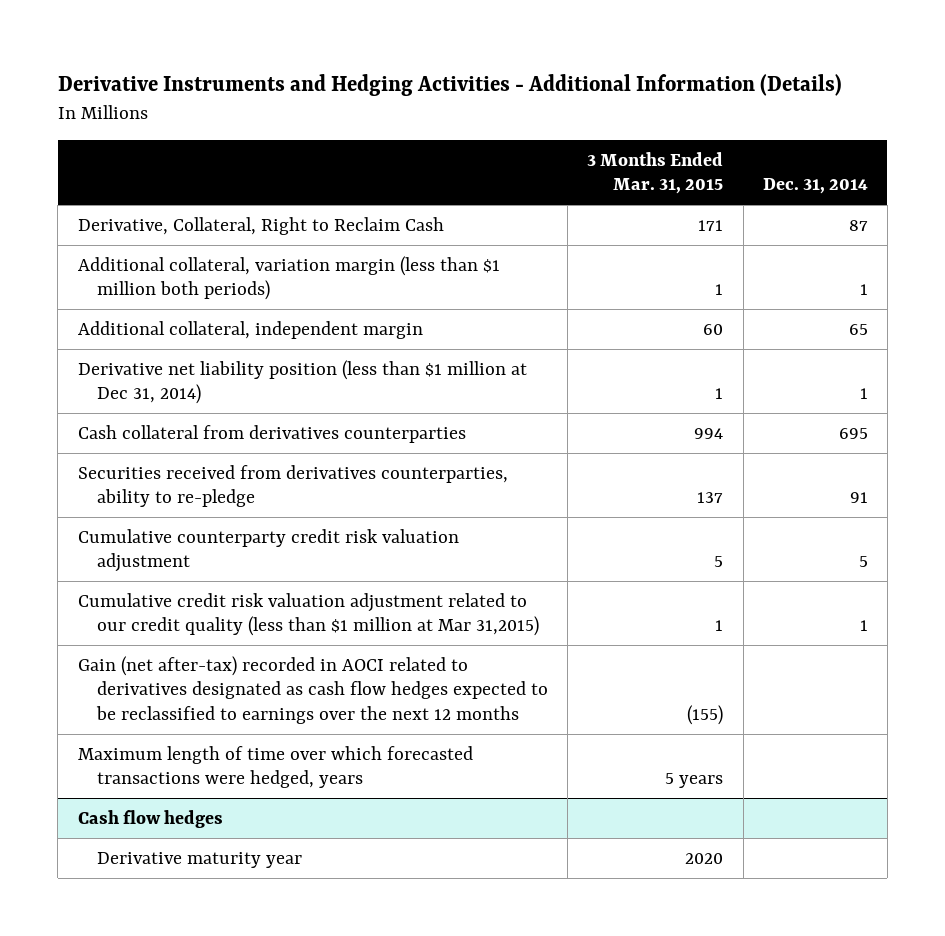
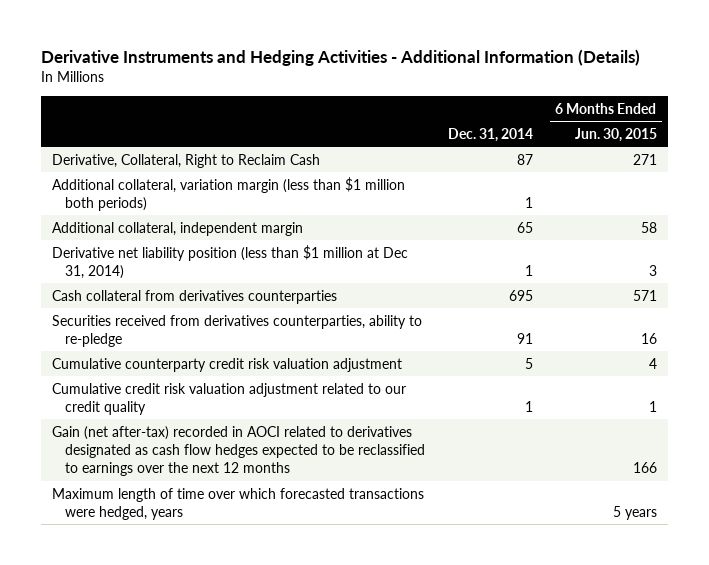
- | 3 Months Ended Mar. 31, 2015 | Dec. 31, 2014
+ | Dec. 31, 2014 | 6 Months Ended Jun. 30, 2015
- Cumulative credit risk valuation adjustment related to our credit quality (less than $1 million at Mar 31,2015) | 1 | 1
+ Cumulative credit risk valuation adjustment related to our credit quality | 1 | 1
- Cash flow hedges
- Derivative maturity year | 2020 |

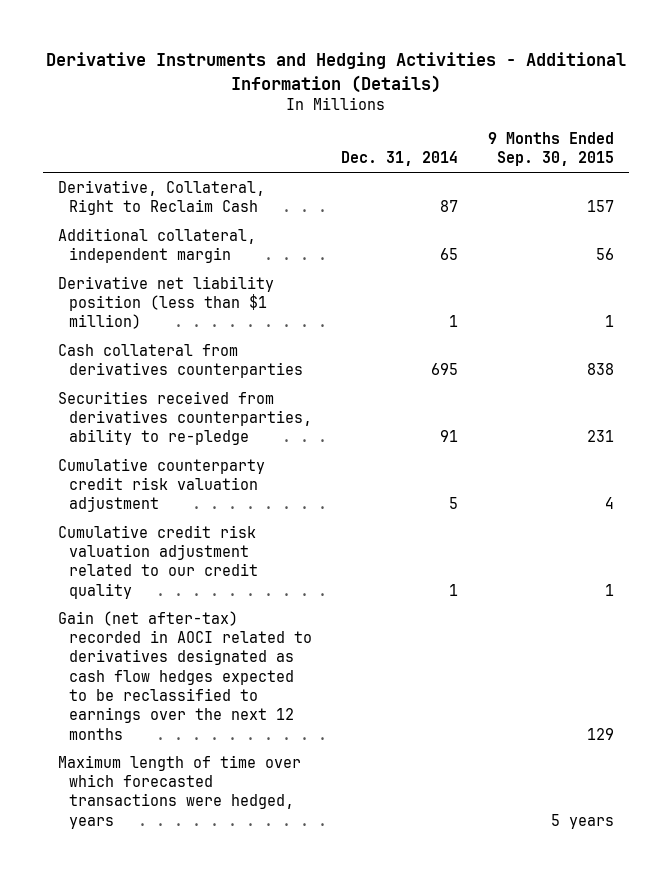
- | Dec. 31, 2014 | 6 Months Ended Jun. 30, 2015
+ | Dec. 31, 2014 | 9 Months Ended Sep. 30, 2015
- Additional collateral, variation margin (less than $1 million both periods) | 1 |
- Derivative net liability position (less than $1 million at Dec 31, 2014) | 1 | 3
+ Derivative net liability position (less than $1 million) | 1 | 1

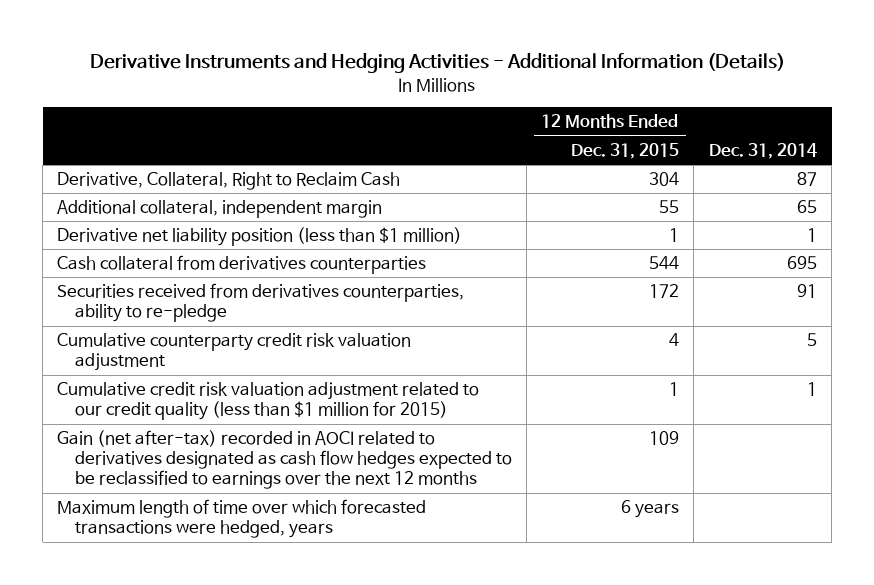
- | Dec. 31, 2014 | 9 Months Ended Sep. 30, 2015
+ | 12 Months Ended Dec. 31, 2015 | Dec. 31, 2014
- Cumulative credit risk valuation adjustment related to our credit quality | 1 | 1
+ Cumulative credit risk valuation adjustment related to our credit quality (less than $1 million for 2015) | 1 | 1

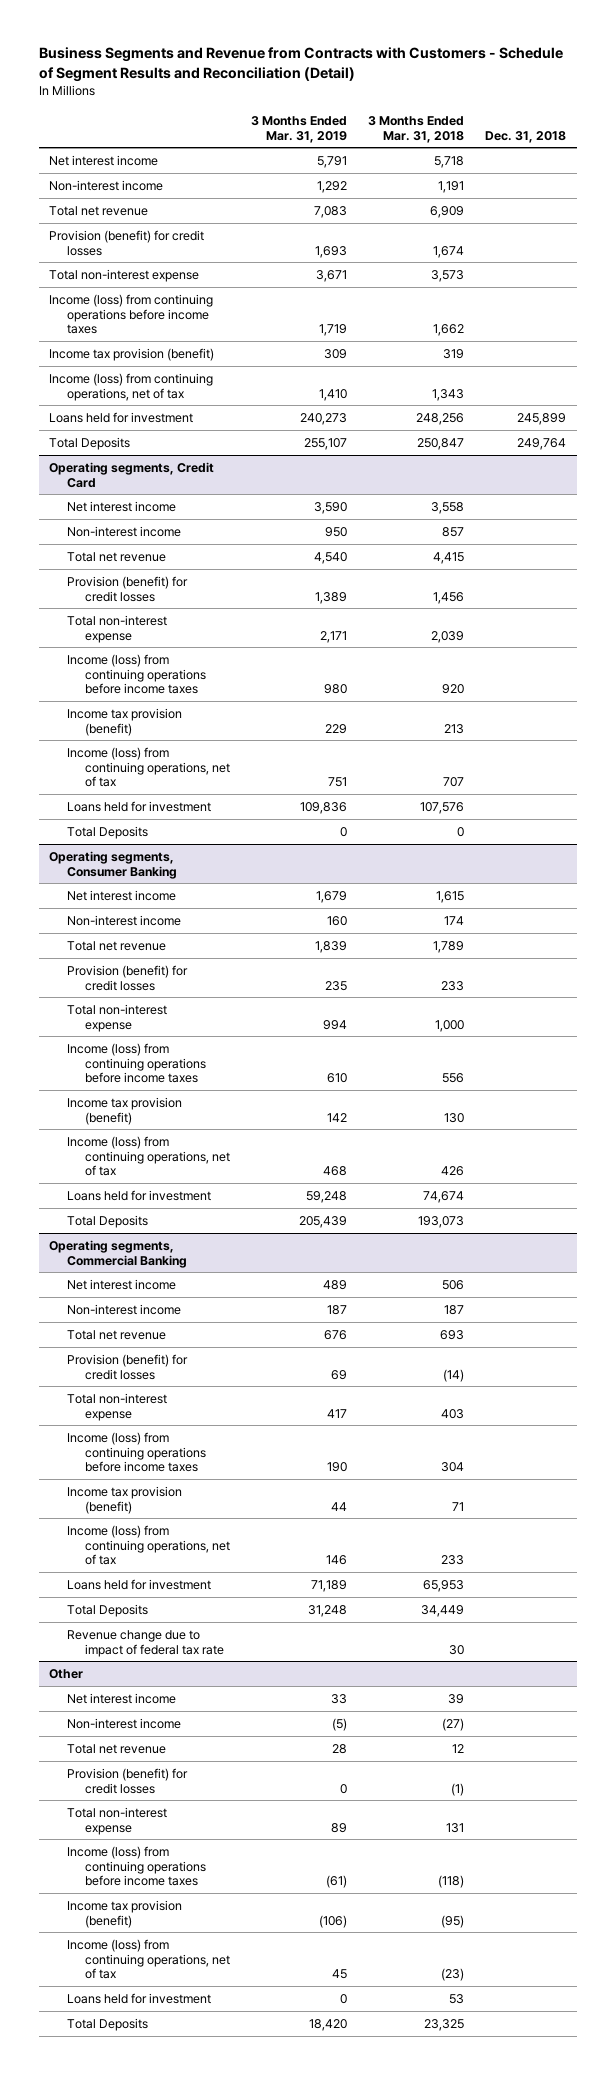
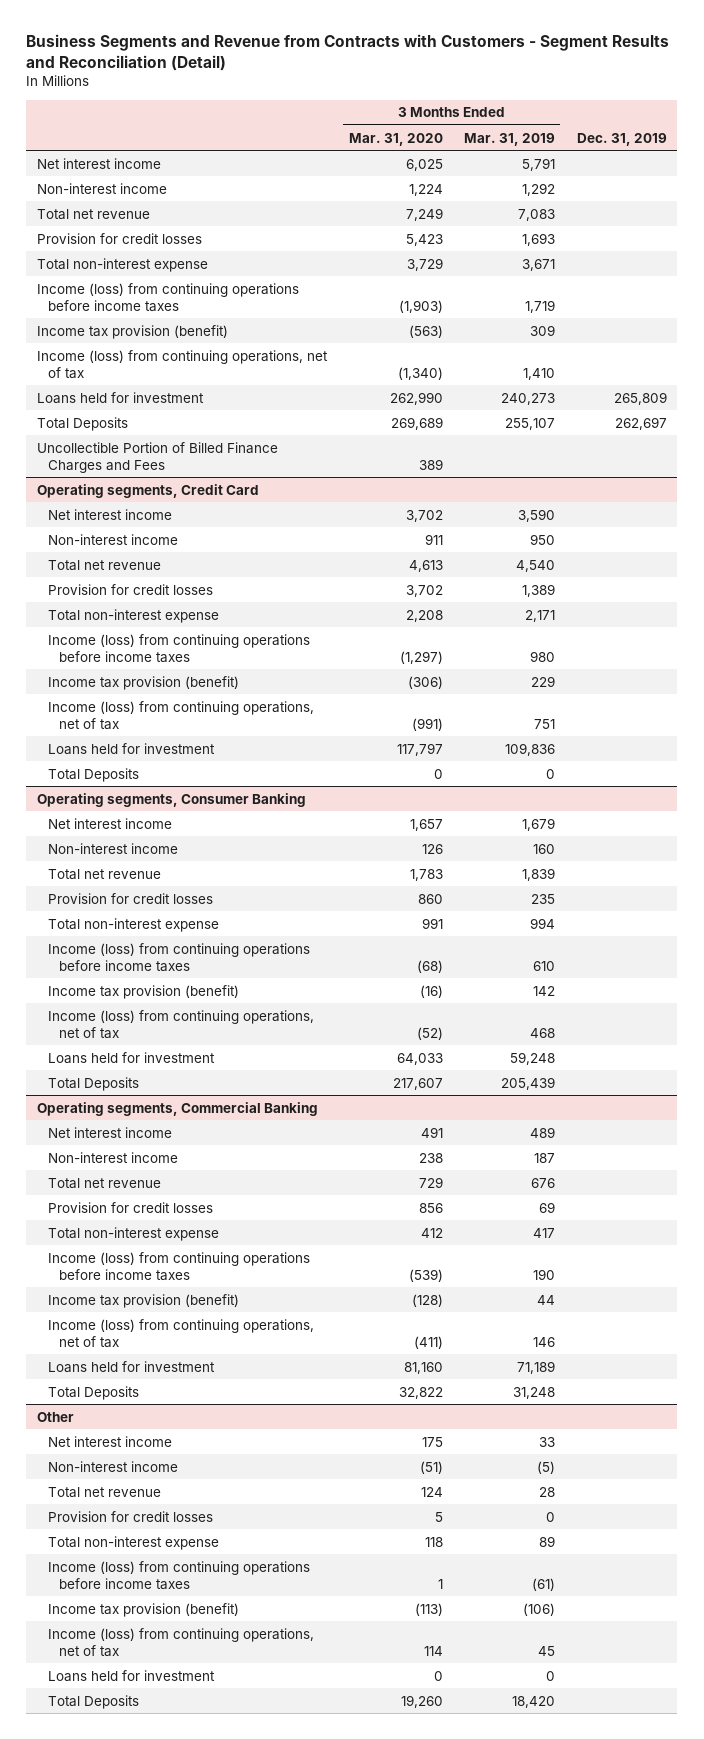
- Business Segments and Revenue from Contracts with Customers - Schedule of Segment Results and Reconciliation (Detail)
+ Business Segments and Revenue from Contracts with Customers - Segment Results and Reconciliation (Detail)
- | 3 Months Ended Mar. 31, 2019 | 3 Months Ended Mar. 31, 2018 | Dec. 31, 2018
+ | 3 Months Ended Mar. 31, 2020 | 3 Months Ended Mar. 31, 2019 | Dec. 31, 2019
- Provision (benefit) for credit losses | 1,693 | 1,674 |
+ Provision for credit losses | 5,423 | 1,693 |
+ Uncollectible Portion of Billed Finance Charges and Fees | 389 | |
@ Operating segments, Credit Card
- Provision (benefit) for credit losses | 1,389 | 1,456 |
+ Provision for credit losses | 3,702 | 1,389 |
@ Operating segments, Consumer Banking
- Provision (benefit) for credit losses | 235 | 233 |
+ Provision for credit losses | 860 | 235 |
@ Operating segments, Commercial Banking
- Provision (benefit) for credit losses | 69 | (14) |
+ Provision for credit losses | 856 | 69 |
- Revenue change due to impact of federal tax rate | | 30 |
@ Other
- Provision (benefit) for credit losses | 0 | (1) |
+ Provision for credit losses | 5 | 0 |

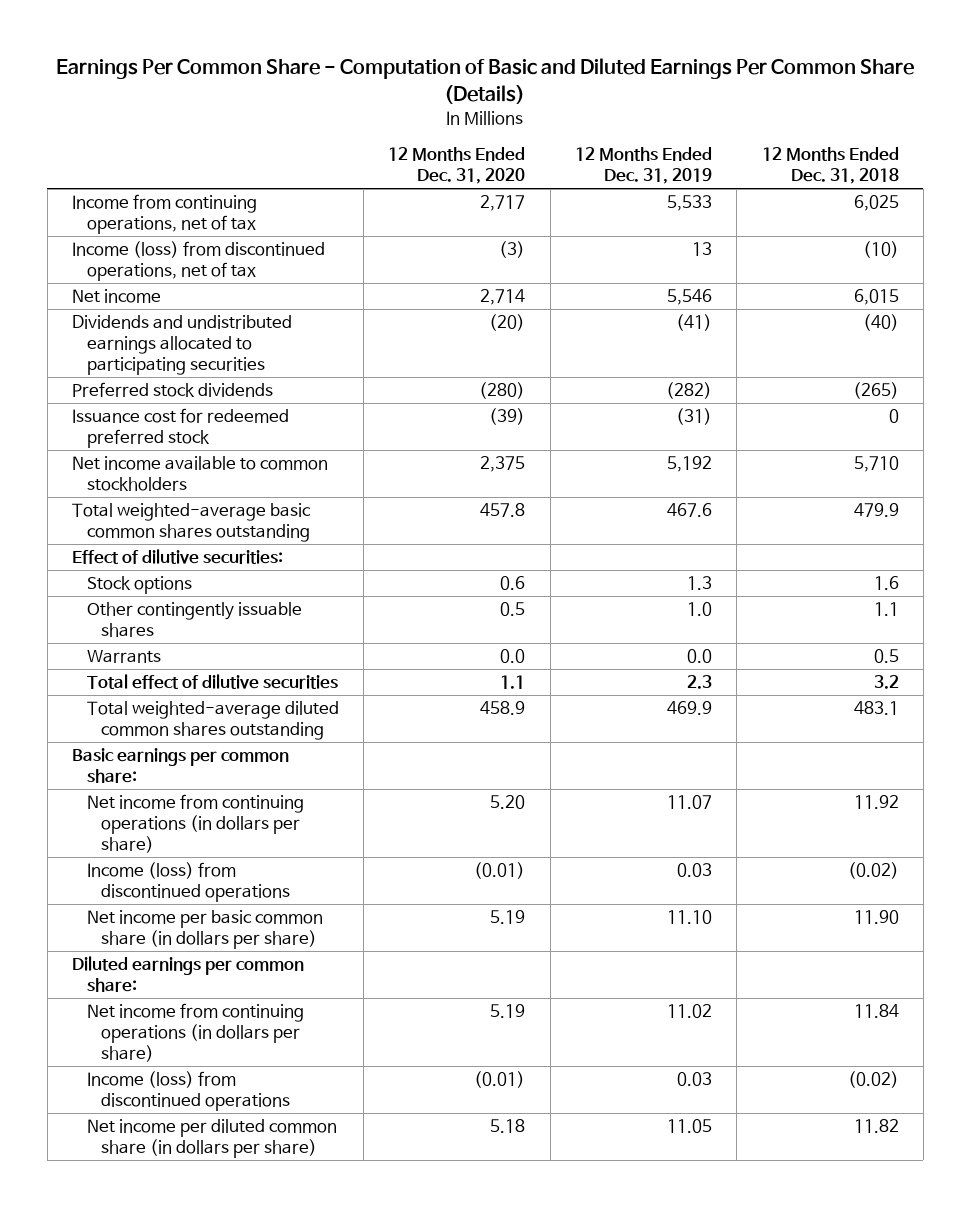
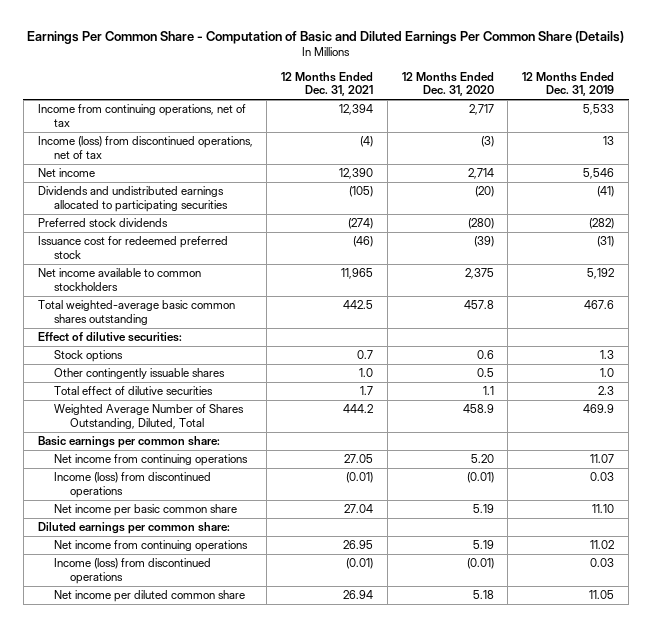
- | 12 Months Ended Dec. 31, 2020 | 12 Months Ended Dec. 31, 2019 | 12 Months Ended Dec. 31, 2018
+ | 12 Months Ended Dec. 31, 2021 | 12 Months Ended Dec. 31, 2020 | 12 Months Ended Dec. 31, 2019
- Warrants | 0.0 | 0.0 | 0.5
- Total weighted-average diluted common shares outstanding | 458.9 | 469.9 | 483.1
+ Weighted Average Number of Shares Outstanding, Diluted, Total | 444.2 | 458.9 | 469.9
- Net income from continuing operations (in dollars per share) | 5.20 | 11.07 | 11.92
+ Net income from continuing operations | 27.05 | 5.20 | 11.07
- Net income per basic common share (in dollars per share) | 5.19 | 11.10 | 11.90
+ Net income per basic common share | 27.04 | 5.19 | 11.10
- Net income from continuing operations (in dollars per share) | 5.19 | 11.02 | 11.84
+ Net income from continuing operations | 26.95 | 5.19 | 11.02
- Net income per diluted common share (in dollars per share) | 5.18 | 11.05 | 11.82
+ Net income per diluted common share | 26.94 | 5.18 | 11.05

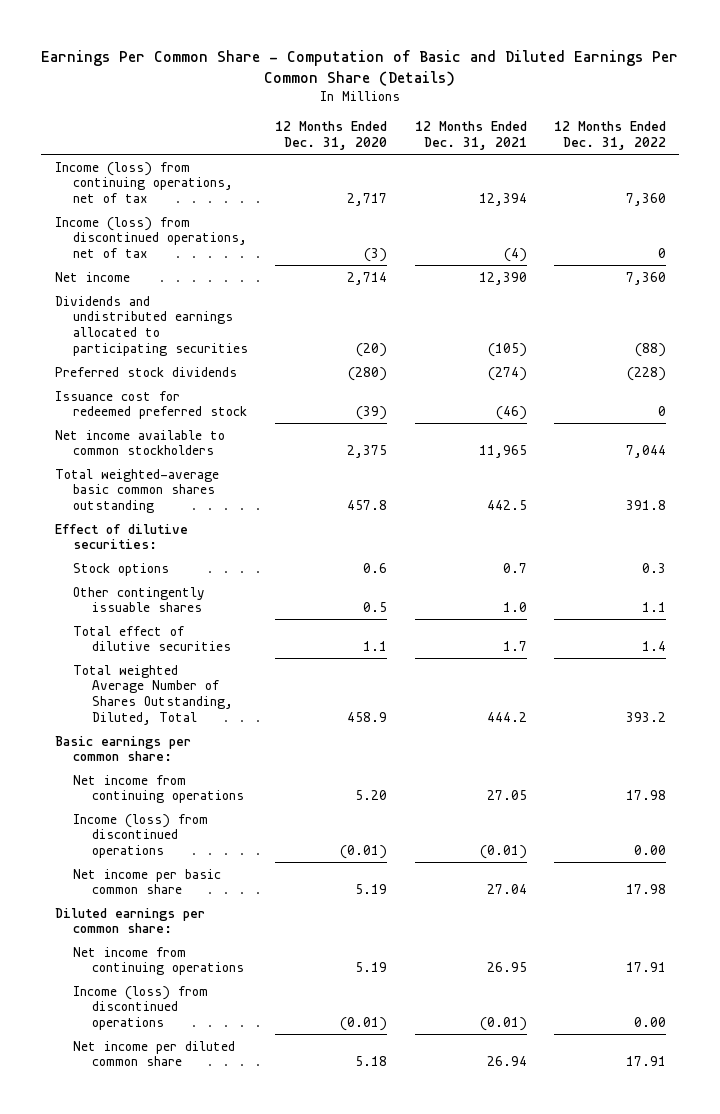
- | 12 Months Ended Dec. 31, 2021 | 12 Months Ended Dec. 31, 2020 | 12 Months Ended Dec. 31, 2019
+ | 12 Months Ended Dec. 31, 2020 | 12 Months Ended Dec. 31, 2021 | 12 Months Ended Dec. 31, 2022
- Income from continuing operations, net of tax | 12,394 | 2,717 | 5,533
+ Income (loss) from continuing operations, net of tax | 2,717 | 12,394 | 7,360
- Weighted Average Number of Shares Outstanding, Diluted, Total | 444.2 | 458.9 | 469.9
+ Total weighted Average Number of Shares Outstanding, Diluted, Total | 458.9 | 444.2 | 393.2

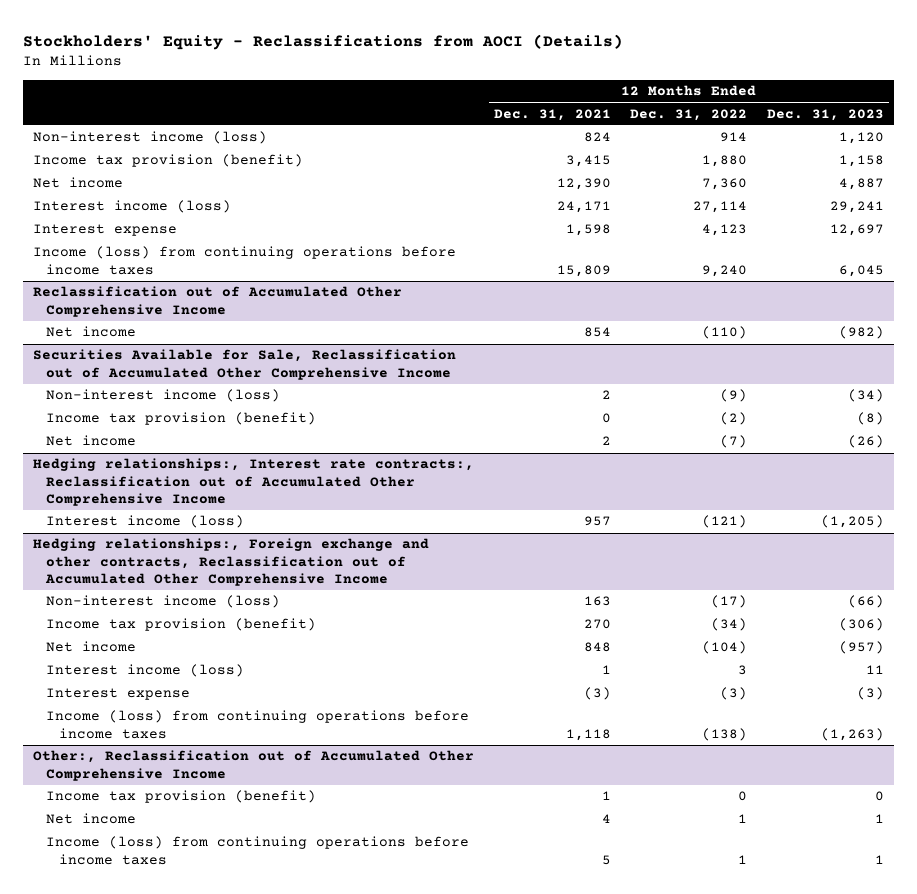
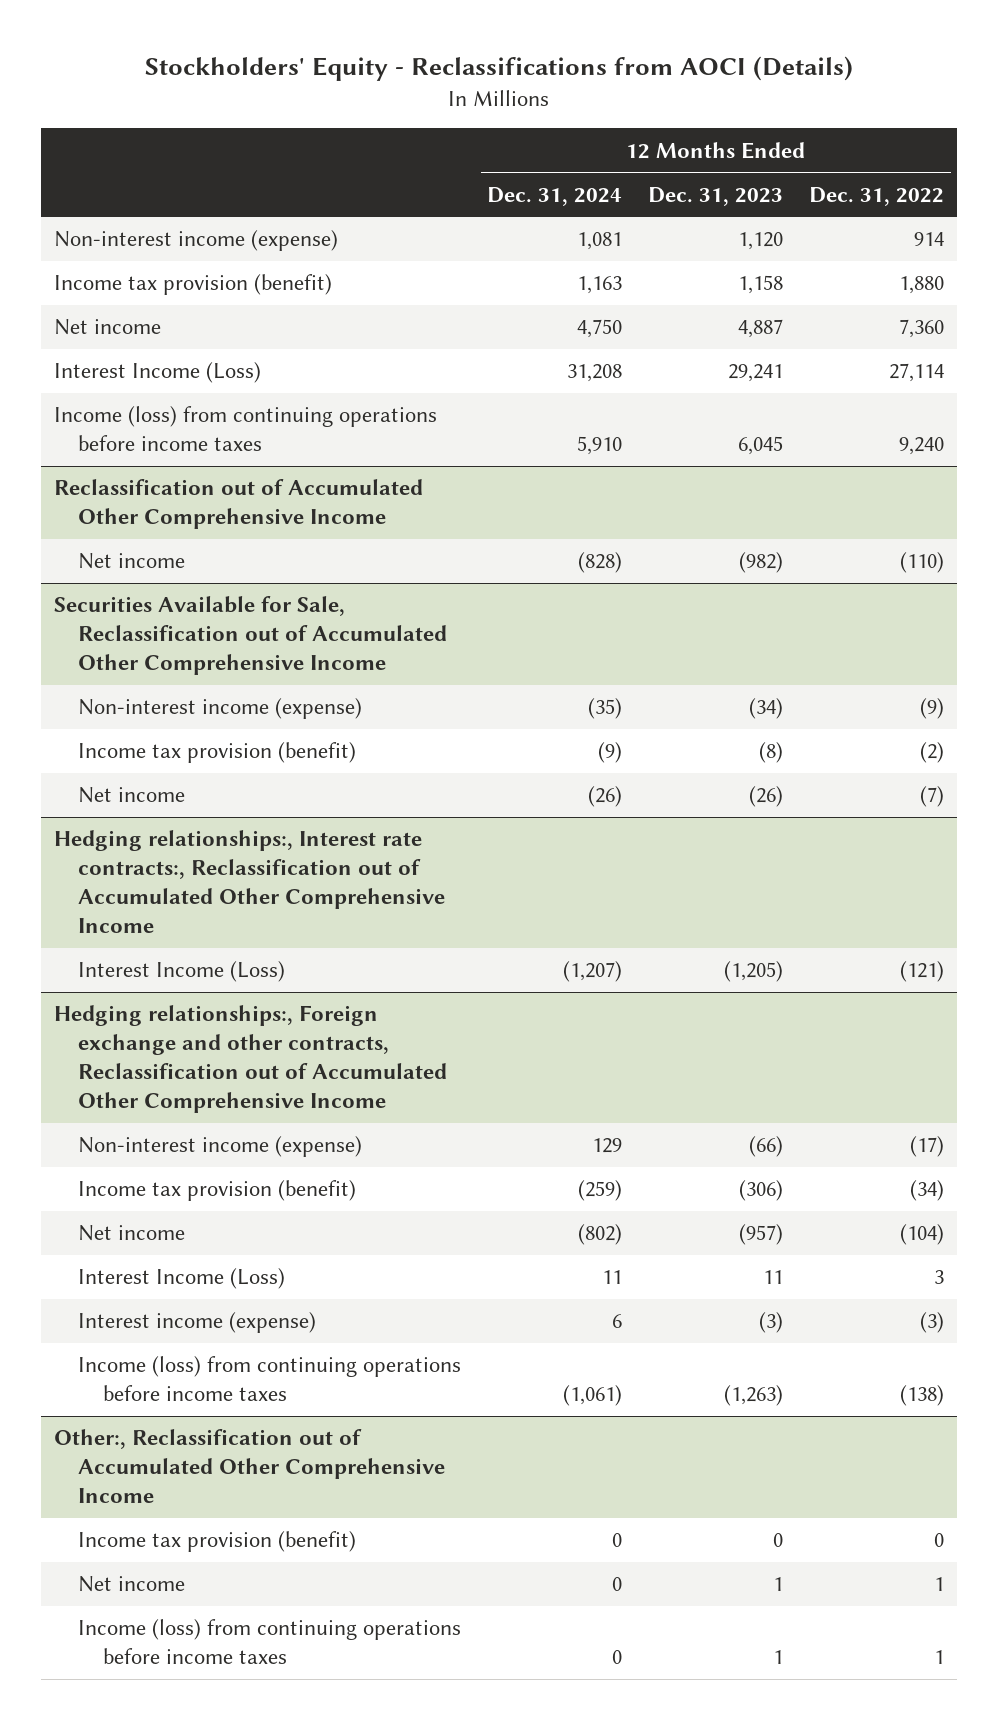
- | 12 Months Ended Dec. 31, 2021 | 12 Months Ended Dec. 31, 2022 | 12 Months Ended Dec. 31, 2023
+ | 12 Months Ended Dec. 31, 2024 | 12 Months Ended Dec. 31, 2023 | 12 Months Ended Dec. 31, 2022
- Non-interest income (loss) | 824 | 914 | 1,120
+ Non-interest income (expense) | 1,081 | 1,120 | 914
- Interest income (loss) | 24,171 | 27,114 | 29,241
- Interest expense | 1,598 | 4,123 | 12,697
+ Interest Income (Loss) | 31,208 | 29,241 | 27,114
@ Securities Available for Sale, Reclassification out of Accumulated Other Comprehensive Income
- Non-interest income (loss) | 2 | (9) | (34)
+ Non-interest income (expense) | (35) | (34) | (9)
@ Hedging relationships:, Interest rate contracts:, Reclassification out of Accumulated Other Comprehensive Income
- Interest income (loss) | 957 | (121) | (1,205)
+ Interest Income (Loss) | (1,207) | (1,205) | (121)
@ Hedging relationships:, Foreign exchange and other contracts, Reclassification out of Accumulated Other Comprehensive Income
- Non-interest income (loss) | 163 | (17) | (66)
+ Non-interest income (expense) | 129 | (66) | (17)
- Interest income (loss) | 1 | 3 | 11
- Interest expense | (3) | (3) | (3)
+ Interest Income (Loss) | 11 | 11 | 3
+ Interest income (expense) | 6 | (3) | (3)

